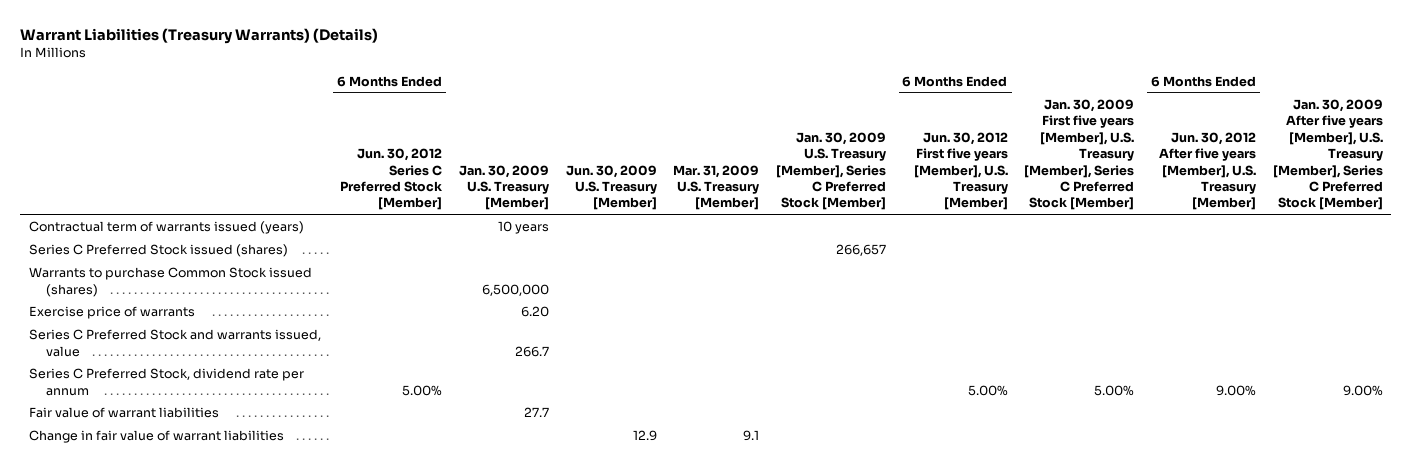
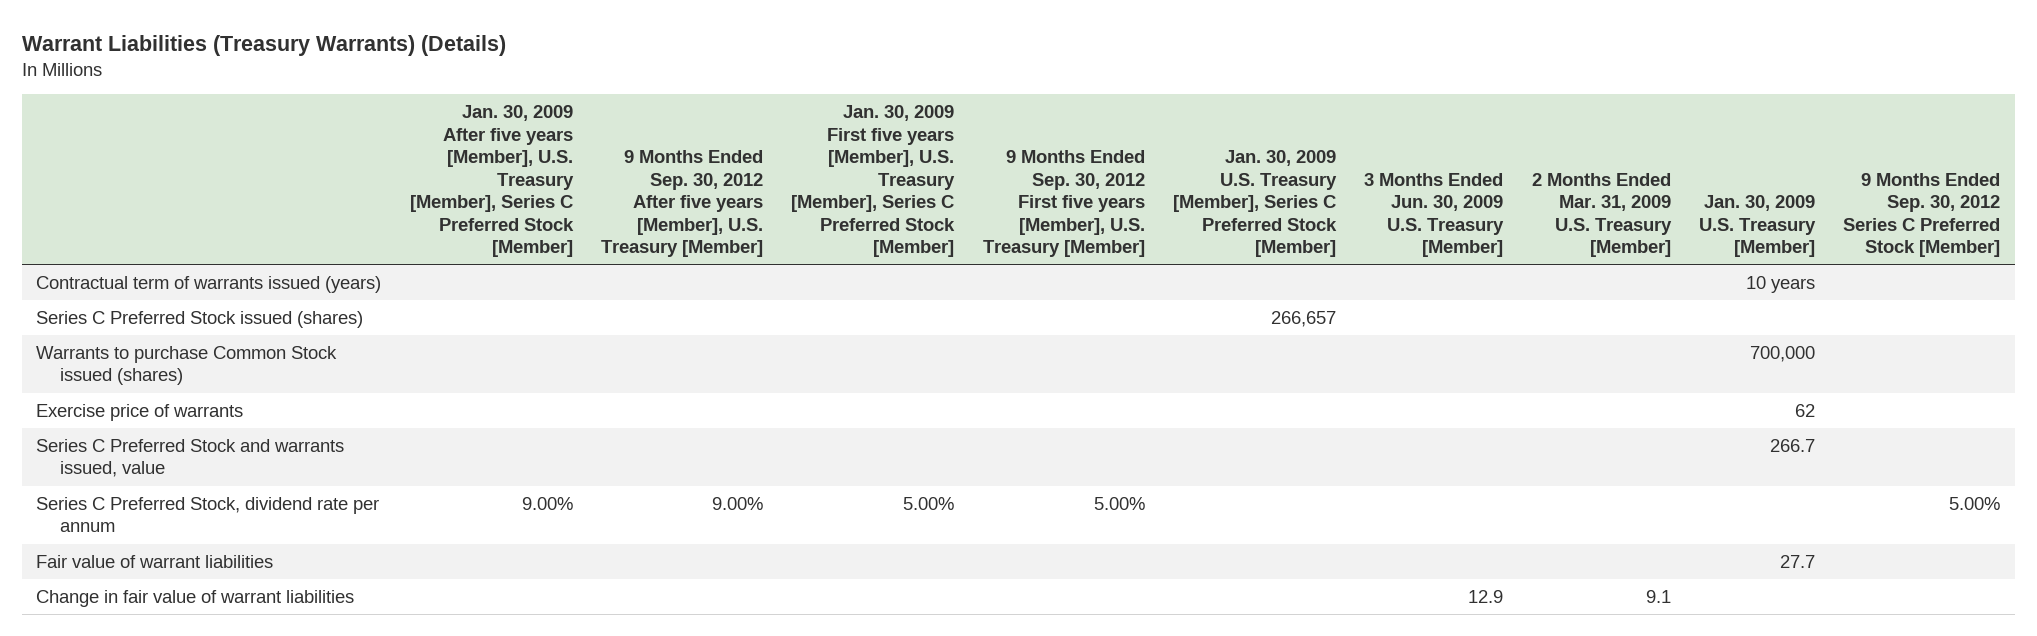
- | 6 Months Ended Jun. 30, 2012 Series C Preferred Stock [Member] | Jan. 30, 2009 U.S. Treasury [Member] | Jun. 30, 2009 U.S. Treasury [Member] | Mar. 31, 2009 U.S. Treasury [Member] | Jan. 30, 2009 U.S. Treasury [Member], Series C Preferred Stock [Member] | 6 Months Ended Jun. 30, 2012 First five years [Member], U.S. Treasury [Member] | Jan. 30, 2009 First five years [Member], U.S. Treasury [Member], Series C Preferred Stock [Member] | 6 Months Ended Jun. 30, 2012 After five years [Member], U.S. Treasury [Member] | Jan. 30, 2009 After five years [Member], U.S. Treasury [Member], Series C Preferred Stock [Member]
+ | Jan. 30, 2009 After five years [Member], U.S. Treasury [Member], Series C Preferred Stock [Member] | 9 Months Ended Sep. 30, 2012 After five years [Member], U.S. Treasury [Member] | Jan. 30, 2009 First five years [Member], U.S. Treasury [Member], Series C Preferred Stock [Member] | 9 Months Ended Sep. 30, 2012 First five years [Member], U.S. Treasury [Member] | Jan. 30, 2009 U.S. Treasury [Member], Series C Preferred Stock [Member] | 3 Months Ended Jun. 30, 2009 U.S. Treasury [Member] | 2 Months Ended Mar. 31, 2009 U.S. Treasury [Member] | Jan. 30, 2009 U.S. Treasury [Member] | 9 Months Ended Sep. 30, 2012 Series C Preferred Stock [Member]
- Warrants to purchase Common Stock issued (shares) | | 6,500,000 | | | | | | |
- Exercise price of warrants | | 6.20 | | | | | | |
+ Warrants to purchase Common Stock issued (shares) | | | | | | | | 700,000 |
+ Exercise price of warrants | | | | | | | | 62 |

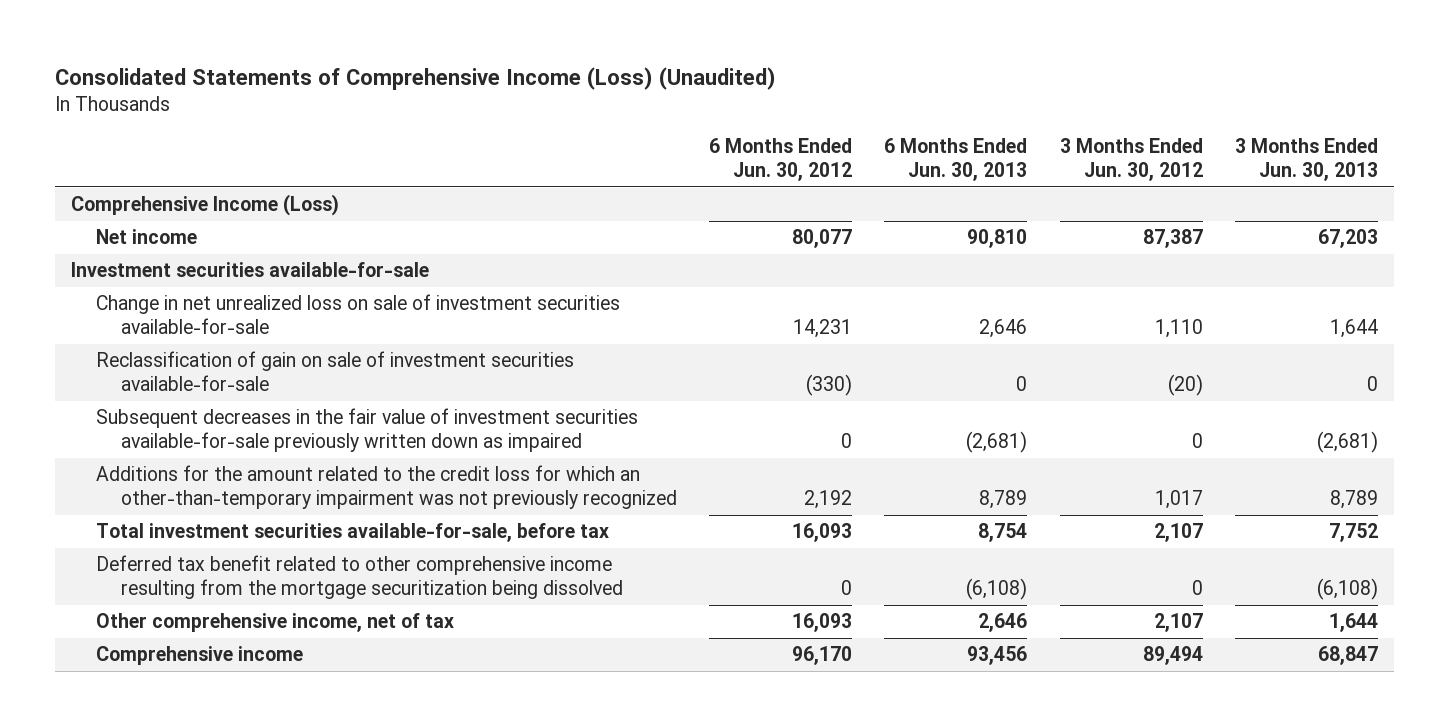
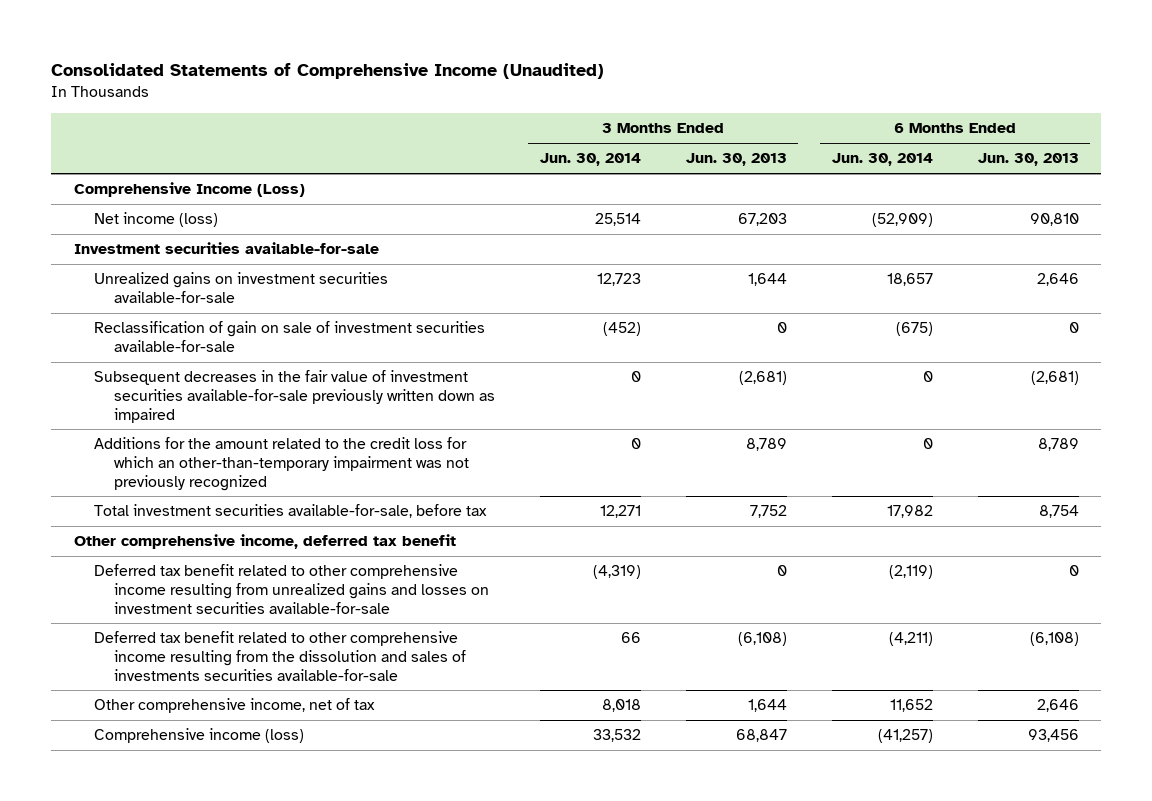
- Consolidated Statements of Comprehensive Income (Loss) (Unaudited)
+ Consolidated Statements of Comprehensive Income (Unaudited)
- | 6 Months Ended Jun. 30, 2012 | 6 Months Ended Jun. 30, 2013 | 3 Months Ended Jun. 30, 2012 | 3 Months Ended Jun. 30, 2013
+ | 3 Months Ended Jun. 30, 2014 | 3 Months Ended Jun. 30, 2013 | 6 Months Ended Jun. 30, 2014 | 6 Months Ended Jun. 30, 2013
- Net income | 80,077 | 90,810 | 87,387 | 67,203
+ Net income (loss) | 25,514 | 67,203 | (52,909) | 90,810
- Change in net unrealized loss on sale of investment securities available-for-sale | 14,231 | 2,646 | 1,110 | 1,644
+ Unrealized gains on investment securities available-for-sale | 12,723 | 1,644 | 18,657 | 2,646
- Deferred tax benefit related to other comprehensive income resulting from the mortgage securitization being dissolved | 0 | (6,108) | 0 | (6,108)
+ Other comprehensive income, deferred tax benefit
+ Deferred tax benefit related to other comprehensive income resulting from unrealized gains and losses on investment securities available-for-sale | (4,319) | 0 | (2,119) | 0
+ Deferred tax benefit related to other comprehensive income resulting from the dissolution and sales of investments securities available-for-sale | 66 | (6,108) | (4,211) | (6,108)
- Comprehensive income | 96,170 | 93,456 | 89,494 | 68,847
+ Comprehensive income (loss) | 33,532 | 68,847 | (41,257) | 93,456

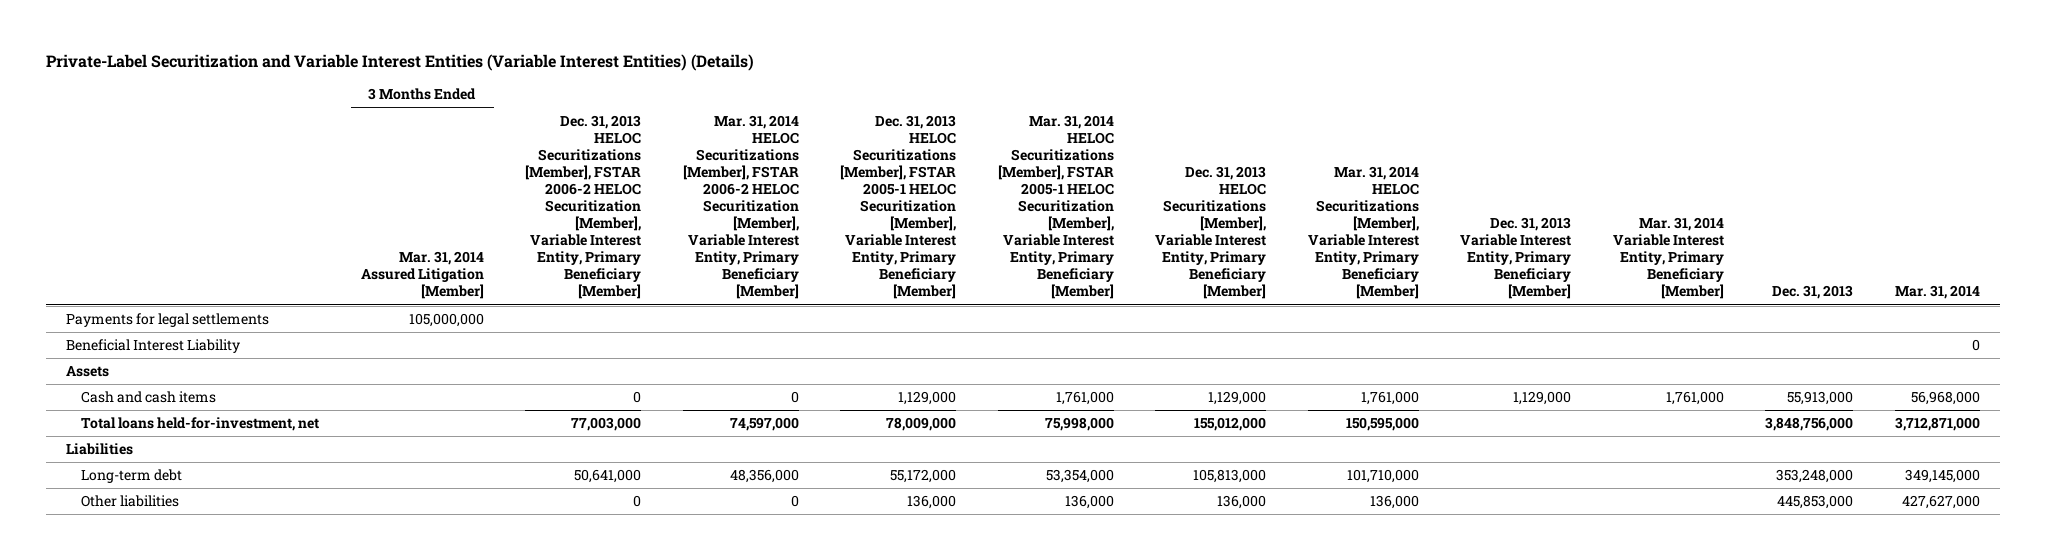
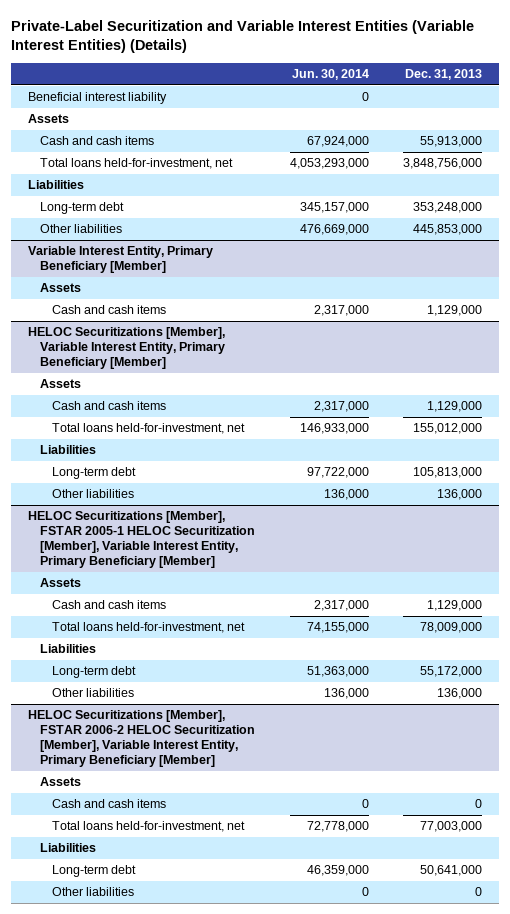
- | 3 Months Ended Mar. 31, 2014 Assured Litigation [Member] | Dec. 31, 2013 HELOC Securitizations [Member], FSTAR 2006-2 HELOC Securitization [Member], Variable Interest Entity, Primary Beneficiary [Member] | Mar. 31, 2014 HELOC Securitizations [Member], FSTAR 2006-2 HELOC Securitization [Member], Variable Interest Entity, Primary Beneficiary [Member] | Dec. 31, 2013 HELOC Securitizations [Member], FSTAR 2005-1 HELOC Securitization [Member], Variable Interest Entity, Primary Beneficiary [Member] | Mar. 31, 2014 HELOC Securitizations [Member], FSTAR 2005-1 HELOC Securitization [Member], Variable Interest Entity, Primary Beneficiary [Member] | Dec. 31, 2013 HELOC Securitizations [Member], Variable Interest Entity, Primary Beneficiary [Member] | Mar. 31, 2014 HELOC Securitizations [Member], Variable Interest Entity, Primary Beneficiary [Member] | Dec. 31, 2013 Variable Interest Entity, Primary Beneficiary [Member] | Mar. 31, 2014 Variable Interest Entity, Primary Beneficiary [Member] | Dec. 31, 2013 | Mar. 31, 2014
+ | Jun. 30, 2014 | Dec. 31, 2013
- Payments for legal settlements | 105,000,000 | | | | | | | | | |
- Beneficial Interest Liability | | | | | | | | | | | 0
+ Beneficial interest liability | 0 |
+ Variable Interest Entity, Primary Beneficiary [Member]
+ Assets
+ Cash and cash items | 2,317,000 | 1,129,000
+ HELOC Securitizations [Member], Variable Interest Entity, Primary Beneficiary [Member]
+ Assets
+ Cash and cash items | 2,317,000 | 1,129,000
+ Total loans held-for-investment, net | 146,933,000 | 155,012,000
+ Liabilities
+ Long-term debt | 97,722,000 | 105,813,000
+ Other liabilities | 136,000 | 136,000
+ HELOC Securitizations [Member], FSTAR 2005-1 HELOC Securitization [Member], Variable Interest Entity, Primary Beneficiary [Member]
+ Assets
+ Cash and cash items | 2,317,000 | 1,129,000
+ Total loans held-for-investment, net | 74,155,000 | 78,009,000
+ Liabilities
+ Long-term debt | 51,363,000 | 55,172,000
+ Other liabilities | 136,000 | 136,000
+ HELOC Securitizations [Member], FSTAR 2006-2 HELOC Securitization [Member], Variable Interest Entity, Primary Beneficiary [Member]
+ Assets
+ Cash and cash items | 0 | 0
+ Total loans held-for-investment, net | 72,778,000 | 77,003,000
+ Liabilities
+ Long-term debt | 46,359,000 | 50,641,000
+ Other liabilities | 0 | 0

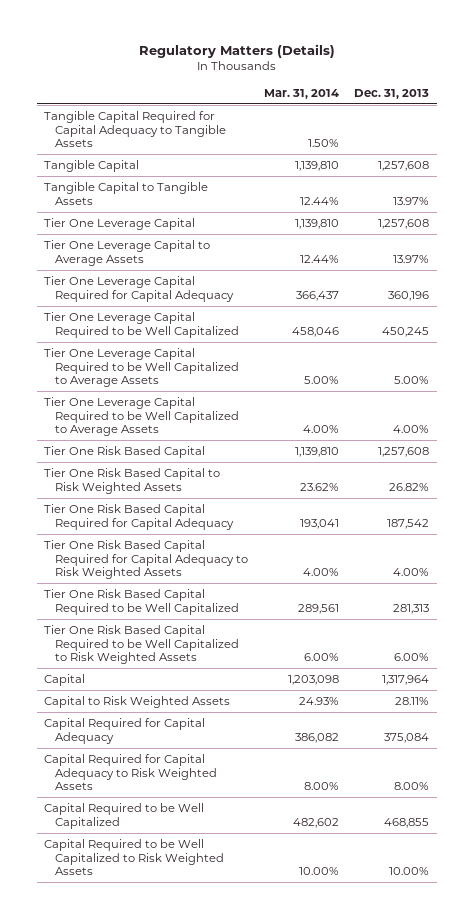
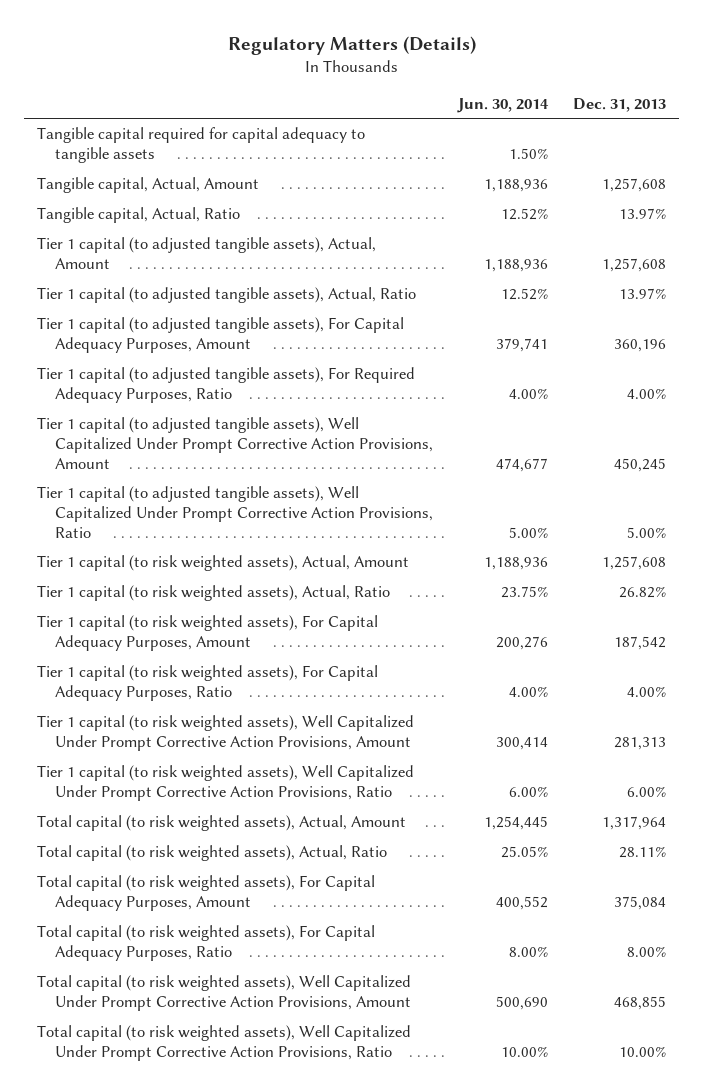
- | Mar. 31, 2014 | Dec. 31, 2013
+ | Jun. 30, 2014 | Dec. 31, 2013
- Tangible Capital Required for Capital Adequacy to Tangible Assets | 1.50% |
- Tangible Capital | 1,139,810 | 1,257,608
- Tangible Capital to Tangible Assets | 12.44% | 13.97%
- Tier One Leverage Capital | 1,139,810 | 1,257,608
- Tier One Leverage Capital to Average Assets | 12.44% | 13.97%
- Tier One Leverage Capital Required for Capital Adequacy | 366,437 | 360,196
- Tier One Leverage Capital Required to be Well Capitalized | 458,046 | 450,245
- Tier One Leverage Capital Required to be Well Capitalized to Average Assets | 5.00% | 5.00%
- Tier One Leverage Capital Required to be Well Capitalized to Average Assets | 4.00% | 4.00%
- Tier One Risk Based Capital | 1,139,810 | 1,257,608
- Tier One Risk Based Capital to Risk Weighted Assets | 23.62% | 26.82%
- Tier One Risk Based Capital Required for Capital Adequacy | 193,041 | 187,542
- Tier One Risk Based Capital Required for Capital Adequacy to Risk Weighted Assets | 4.00% | 4.00%
- Tier One Risk Based Capital Required to be Well Capitalized | 289,561 | 281,313
- Tier One Risk Based Capital Required to be Well Capitalized to Risk Weighted Assets | 6.00% | 6.00%
- Capital | 1,203,098 | 1,317,964
- Capital to Risk Weighted Assets | 24.93% | 28.11%
- Capital Required for Capital Adequacy | 386,082 | 375,084
- Capital Required for Capital Adequacy to Risk Weighted Assets | 8.00% | 8.00%
- Capital Required to be Well Capitalized | 482,602 | 468,855
- Capital Required to be Well Capitalized to Risk Weighted Assets | 10.00% | 10.00%
+ Tangible capital required for capital adequacy to tangible assets | 1.50% |
+ Tangible capital, Actual, Amount | 1,188,936 | 1,257,608
+ Tangible capital, Actual, Ratio | 12.52% | 13.97%
+ Tier 1 capital (to adjusted tangible assets), Actual, Amount | 1,188,936 | 1,257,608
+ Tier 1 capital (to adjusted tangible assets), Actual, Ratio | 12.52% | 13.97%
+ Tier 1 capital (to adjusted tangible assets), For Capital Adequacy Purposes, Amount | 379,741 | 360,196
+ Tier 1 capital (to adjusted tangible assets), For Required Adequacy Purposes, Ratio | 4.00% | 4.00%
+ Tier 1 capital (to adjusted tangible assets), Well Capitalized Under Prompt Corrective Action Provisions, Amount | 474,677 | 450,245
+ Tier 1 capital (to adjusted tangible assets), Well Capitalized Under Prompt Corrective Action Provisions, Ratio | 5.00% | 5.00%
+ Tier 1 capital (to risk weighted assets), Actual, Amount | 1,188,936 | 1,257,608
+ Tier 1 capital (to risk weighted assets), Actual, Ratio | 23.75% | 26.82%
+ Tier 1 capital (to risk weighted assets), For Capital Adequacy Purposes, Amount | 200,276 | 187,542
+ Tier 1 capital (to risk weighted assets), For Capital Adequacy Purposes, Ratio | 4.00% | 4.00%
+ Tier 1 capital (to risk weighted assets), Well Capitalized Under Prompt Corrective Action Provisions, Amount | 300,414 | 281,313
+ Tier 1 capital (to risk weighted assets), Well Capitalized Under Prompt Corrective Action Provisions, Ratio | 6.00% | 6.00%
+ Total capital (to risk weighted assets), Actual, Amount | 1,254,445 | 1,317,964
+ Total capital (to risk weighted assets), Actual, Ratio | 25.05% | 28.11%
+ Total capital (to risk weighted assets), For Capital Adequacy Purposes, Amount | 400,552 | 375,084
+ Total capital (to risk weighted assets), For Capital Adequacy Purposes, Ratio | 8.00% | 8.00%
+ Total capital (to risk weighted assets), Well Capitalized Under Prompt Corrective Action Provisions, Amount | 500,690 | 468,855
+ Total capital (to risk weighted assets), Well Capitalized Under Prompt Corrective Action Provisions, Ratio | 10.00% | 10.00%

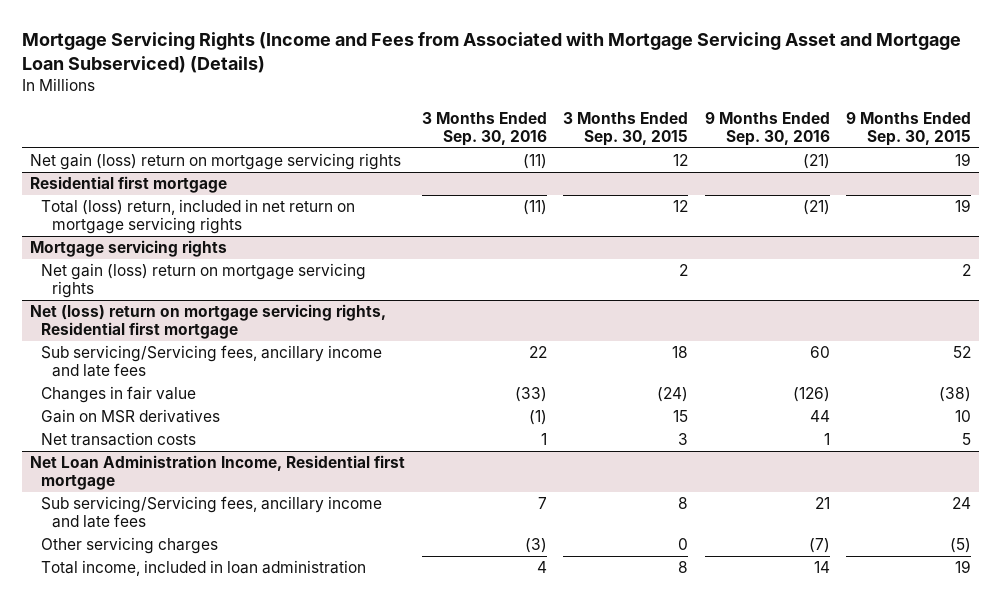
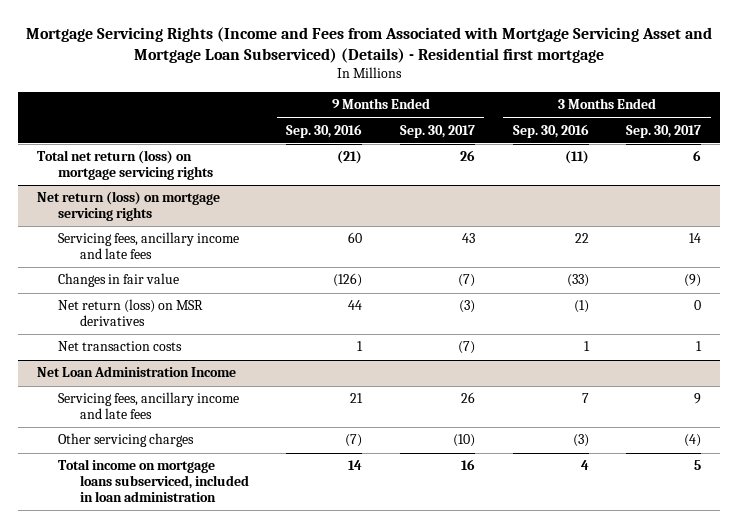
- Mortgage Servicing Rights (Income and Fees from Associated with Mortgage Servicing Asset and Mortgage Loan Subserviced) (Details)
+ Mortgage Servicing Rights (Income and Fees from Associated with Mortgage Servicing Asset and Mortgage Loan Subserviced) (Details) - Residential first mortgage
- | 3 Months Ended Sep. 30, 2016 | 3 Months Ended Sep. 30, 2015 | 9 Months Ended Sep. 30, 2016 | 9 Months Ended Sep. 30, 2015
+ | 9 Months Ended Sep. 30, 2016 | 9 Months Ended Sep. 30, 2017 | 3 Months Ended Sep. 30, 2016 | 3 Months Ended Sep. 30, 2017
- Net gain (loss) return on mortgage servicing rights | (11) | 12 | (21) | 19
- Residential first mortgage
- Total (loss) return, included in net return on mortgage servicing rights | (11) | 12 | (21) | 19
- Mortgage servicing rights
- Net gain (loss) return on mortgage servicing rights | | 2 | | 2
- Net (loss) return on mortgage servicing rights, Residential first mortgage
- Sub servicing/Servicing fees, ancillary income and late fees | 22 | 18 | 60 | 52
+ Total net return (loss) on mortgage servicing rights | (21) | 26 | (11) | 6
+ Net return (loss) on mortgage servicing rights
+ Servicing fees, ancillary income and late fees | 60 | 43 | 22 | 14
- Gain on MSR derivatives | (1) | 15 | 44 | 10
+ Net return (loss) on MSR derivatives | 44 | (3) | (1) | 0
- Net Loan Administration Income, Residential first mortgage
- Sub servicing/Servicing fees, ancillary income and late fees | 7 | 8 | 21 | 24
+ Net Loan Administration Income
+ Servicing fees, ancillary income and late fees | 21 | 26 | 7 | 9
- Total income, included in loan administration | 4 | 8 | 14 | 19
+ Total income on mortgage loans subserviced, included in loan administration | 14 | 16 | 4 | 5

